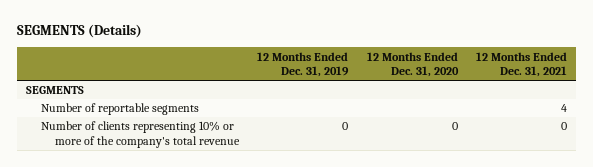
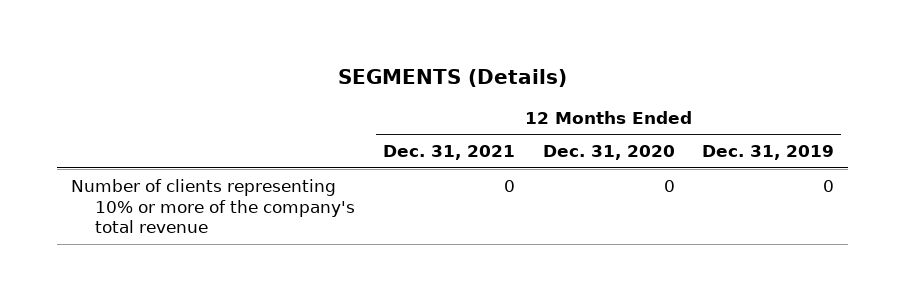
- | 12 Months Ended Dec. 31, 2019 | 12 Months Ended Dec. 31, 2020 | 12 Months Ended Dec. 31, 2021
+ | 12 Months Ended Dec. 31, 2021 | 12 Months Ended Dec. 31, 2020 | 12 Months Ended Dec. 31, 2019
- SEGMENTS
- Number of reportable segments | | | 4

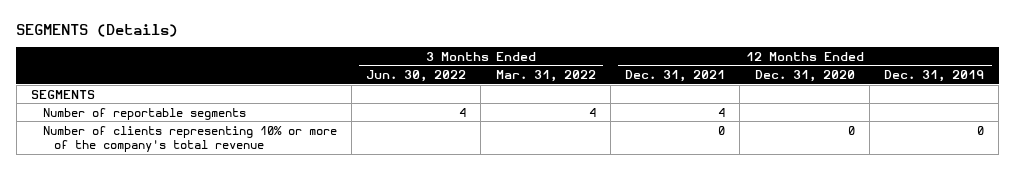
- | 12 Months Ended Dec. 31, 2021 | 12 Months Ended Dec. 31, 2020 | 12 Months Ended Dec. 31, 2019
+ | 3 Months Ended Jun. 30, 2022 | 3 Months Ended Mar. 31, 2022 | 12 Months Ended Dec. 31, 2021 | 12 Months Ended Dec. 31, 2020 | 12 Months Ended Dec. 31, 2019
+ SEGMENTS
+ Number of reportable segments | 4 | 4 | 4 | |

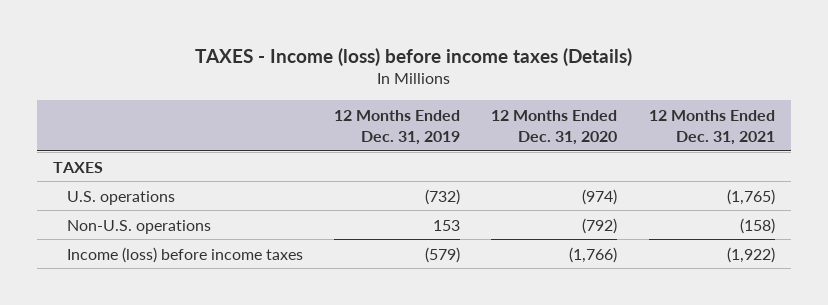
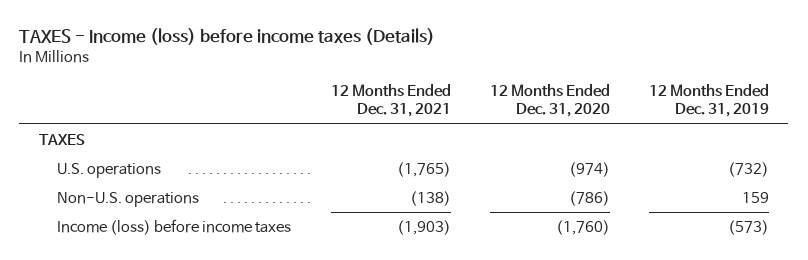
- | 12 Months Ended Dec. 31, 2019 | 12 Months Ended Dec. 31, 2020 | 12 Months Ended Dec. 31, 2021
+ | 12 Months Ended Dec. 31, 2021 | 12 Months Ended Dec. 31, 2020 | 12 Months Ended Dec. 31, 2019
- Non-U.S. operations | 153 | (792) | (158)
- Income (loss) before income taxes | (579) | (1,766) | (1,922)
+ Non-U.S. operations | (138) | (786) | 159
+ Income (loss) before income taxes | (1,903) | (1,760) | (573)

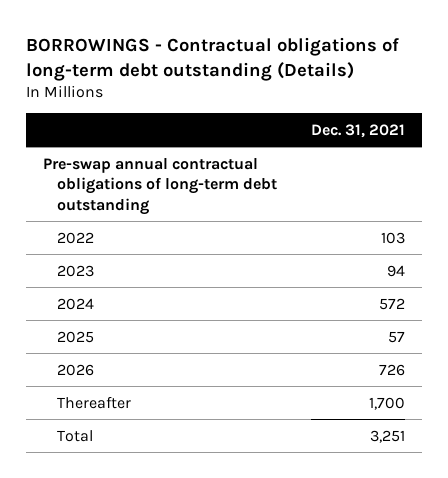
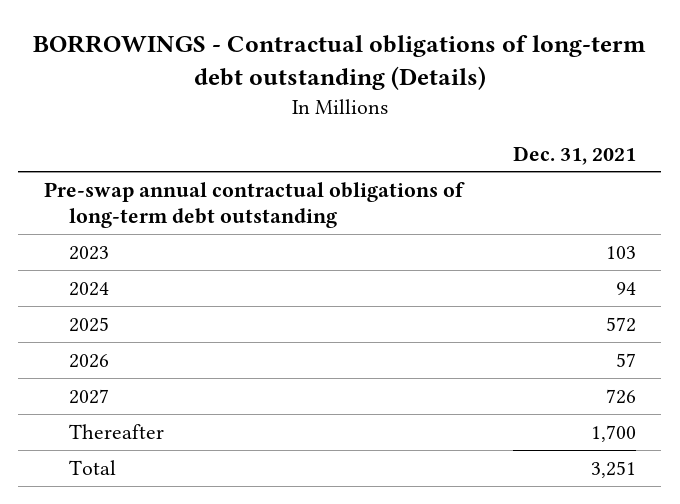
- 2022 | 103
- 2023 | 94
- 2024 | 572
- 2025 | 57
- 2026 | 726
+ 2023 | 103
+ 2024 | 94
+ 2025 | 572
+ 2026 | 57
+ 2027 | 726

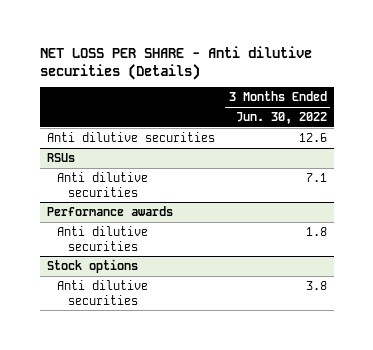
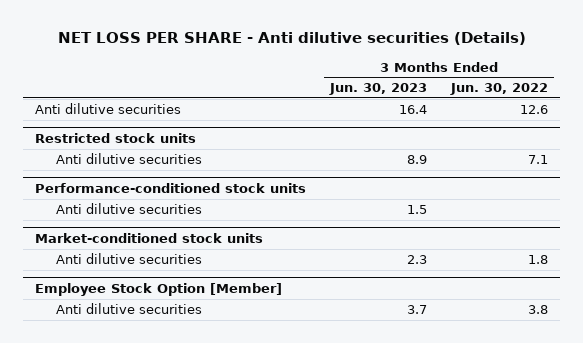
- | 3 Months Ended Jun. 30, 2022
+ | 3 Months Ended Jun. 30, 2023 | 3 Months Ended Jun. 30, 2022
- RSUs
+ Restricted stock units
- Performance awards
+ Performance-conditioned stock units
+ Anti dilutive securities | 1.5 |
+ Market-conditioned stock units
- Stock options
+ Employee Stock Option [Member]

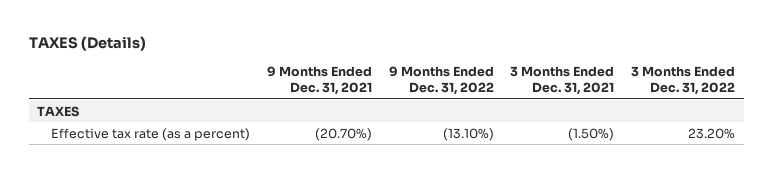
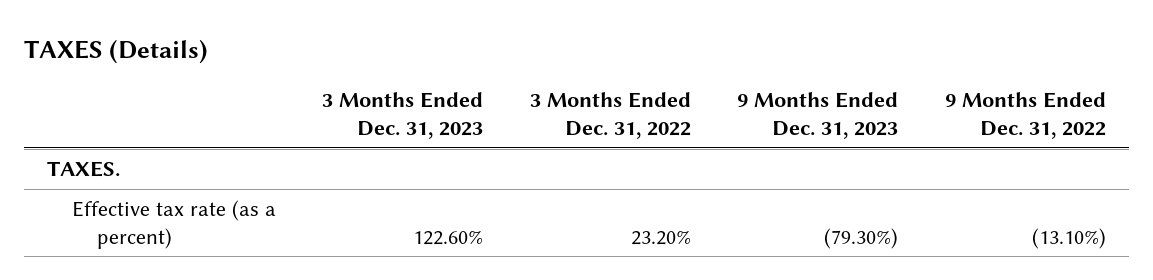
- | 9 Months Ended Dec. 31, 2021 | 9 Months Ended Dec. 31, 2022 | 3 Months Ended Dec. 31, 2021 | 3 Months Ended Dec. 31, 2022
+ | 3 Months Ended Dec. 31, 2023 | 3 Months Ended Dec. 31, 2022 | 9 Months Ended Dec. 31, 2023 | 9 Months Ended Dec. 31, 2022
- TAXES
+ TAXES.

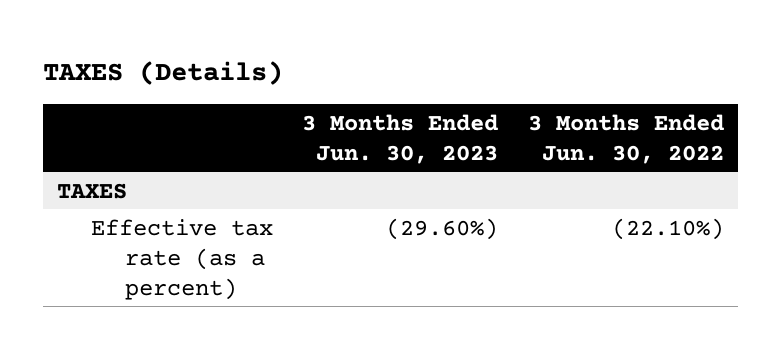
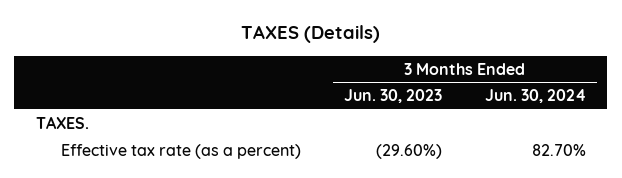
- | 3 Months Ended Jun. 30, 2023 | 3 Months Ended Jun. 30, 2022
+ | 3 Months Ended Jun. 30, 2023 | 3 Months Ended Jun. 30, 2024
- TAXES
+ TAXES.

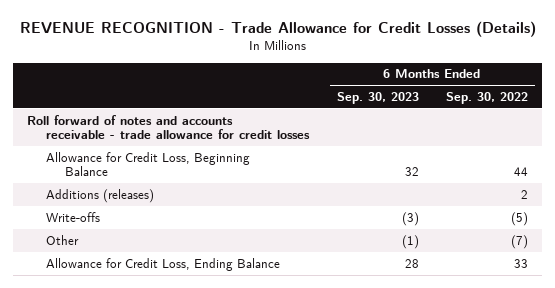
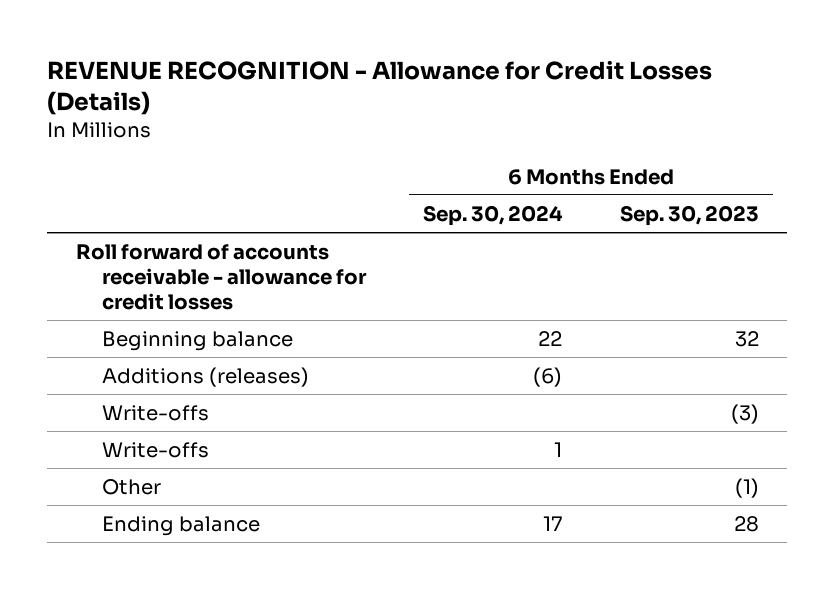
- REVENUE RECOGNITION - Trade Allowance for Credit Losses (Details)
+ REVENUE RECOGNITION - Allowance for Credit Losses (Details)
- | 6 Months Ended Sep. 30, 2023 | 6 Months Ended Sep. 30, 2022
+ | 6 Months Ended Sep. 30, 2024 | 6 Months Ended Sep. 30, 2023
- Roll forward of notes and accounts receivable - trade allowance for credit losses
- Allowance for Credit Loss, Beginning Balance | 32 | 44
+ Roll forward of accounts receivable - allowance for credit losses
+ Beginning balance | 22 | 32
+ Write-offs | 1 |
- Allowance for Credit Loss, Ending Balance | 28 | 33
+ Ending balance | 17 | 28

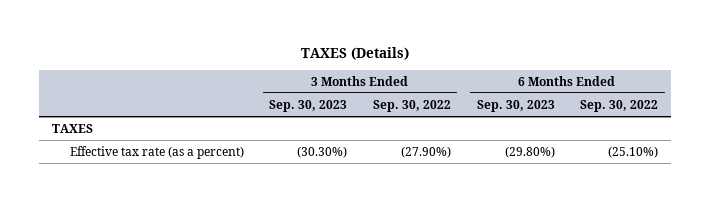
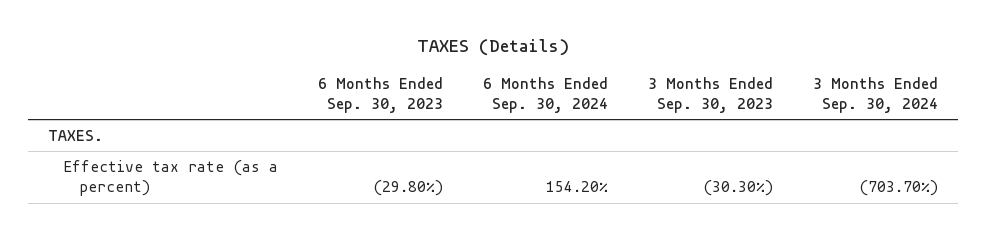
- | 3 Months Ended Sep. 30, 2023 | 3 Months Ended Sep. 30, 2022 | 6 Months Ended Sep. 30, 2023 | 6 Months Ended Sep. 30, 2022
+ | 6 Months Ended Sep. 30, 2023 | 6 Months Ended Sep. 30, 2024 | 3 Months Ended Sep. 30, 2023 | 3 Months Ended Sep. 30, 2024
- TAXES
+ TAXES.

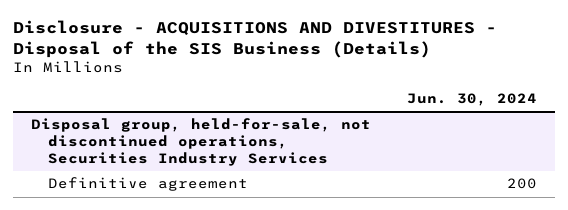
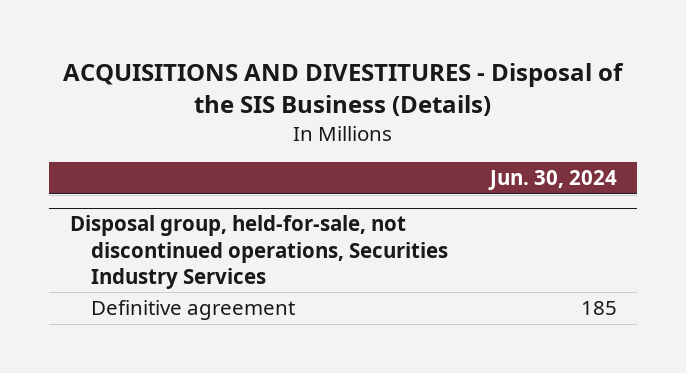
- Disclosure - ACQUISITIONS AND DIVESTITURES - Disposal of the SIS Business (Details)
+ ACQUISITIONS AND DIVESTITURES - Disposal of the SIS Business (Details)
@ Disposal group, held-for-sale, not discontinued operations, Securities Industry Services
- Definitive agreement | 200
+ Definitive agreement | 185

